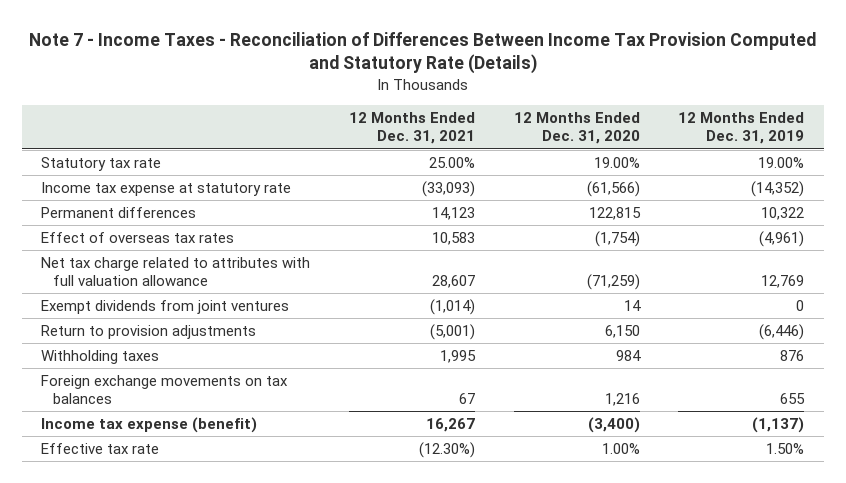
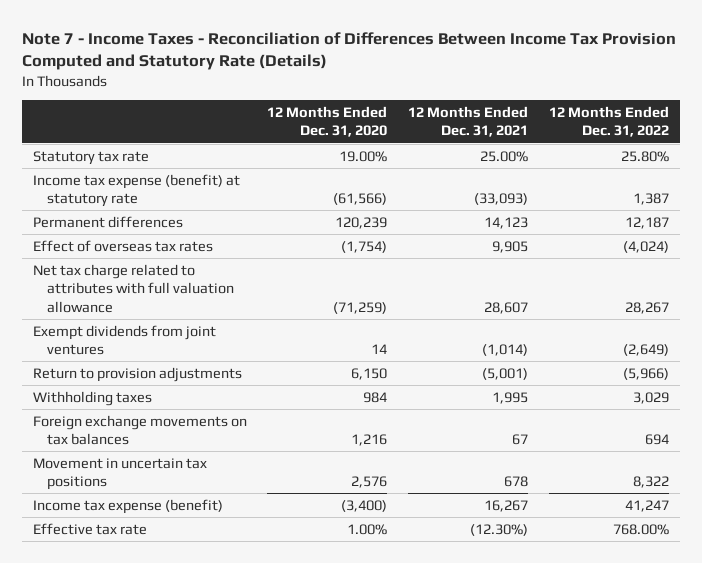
- | 12 Months Ended Dec. 31, 2021 | 12 Months Ended Dec. 31, 2020 | 12 Months Ended Dec. 31, 2019
+ | 12 Months Ended Dec. 31, 2020 | 12 Months Ended Dec. 31, 2021 | 12 Months Ended Dec. 31, 2022
- Income tax expense at statutory rate | (33,093) | (61,566) | (14,352)
- Permanent differences | 14,123 | 122,815 | 10,322
- Effect of overseas tax rates | 10,583 | (1,754) | (4,961)
+ Income tax expense (benefit) at statutory rate | (61,566) | (33,093) | 1,387
+ Permanent differences | 120,239 | 14,123 | 12,187
+ Effect of overseas tax rates | (1,754) | 9,905 | (4,024)
+ Movement in uncertain tax positions | 2,576 | 678 | 8,322

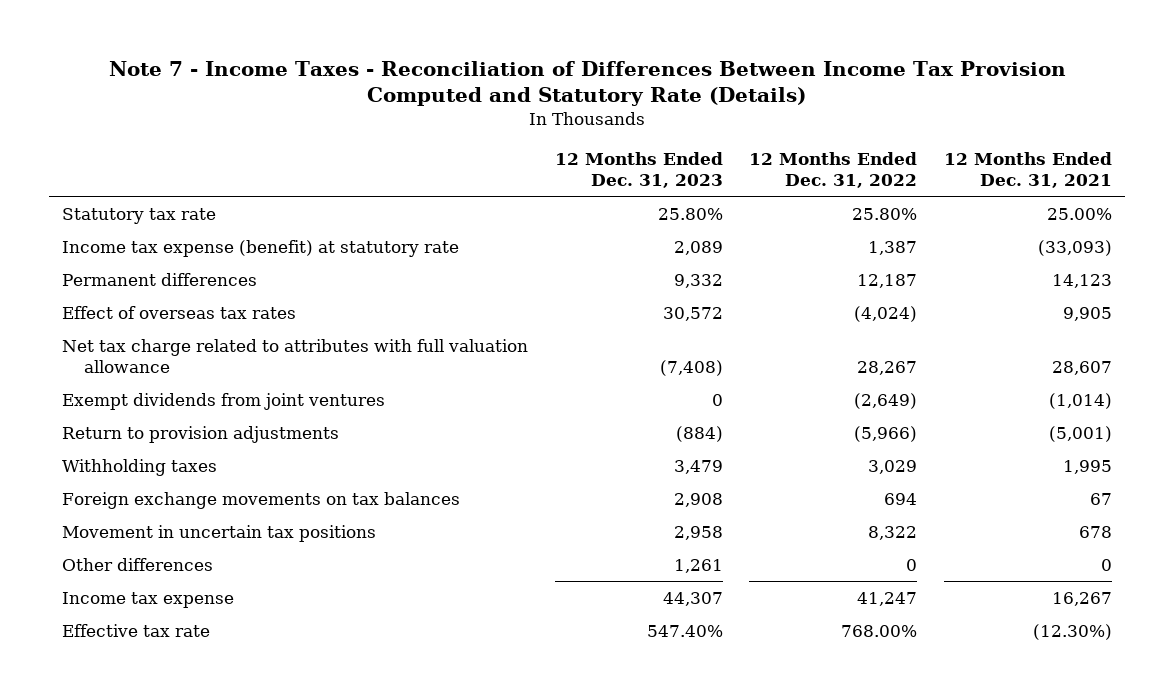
- | 12 Months Ended Dec. 31, 2020 | 12 Months Ended Dec. 31, 2021 | 12 Months Ended Dec. 31, 2022
+ | 12 Months Ended Dec. 31, 2023 | 12 Months Ended Dec. 31, 2022 | 12 Months Ended Dec. 31, 2021
- Income tax expense (benefit) | (3,400) | 16,267 | 41,247
+ Other differences | 1,261 | 0 | 0
+ Income tax expense | 44,307 | 41,247 | 16,267

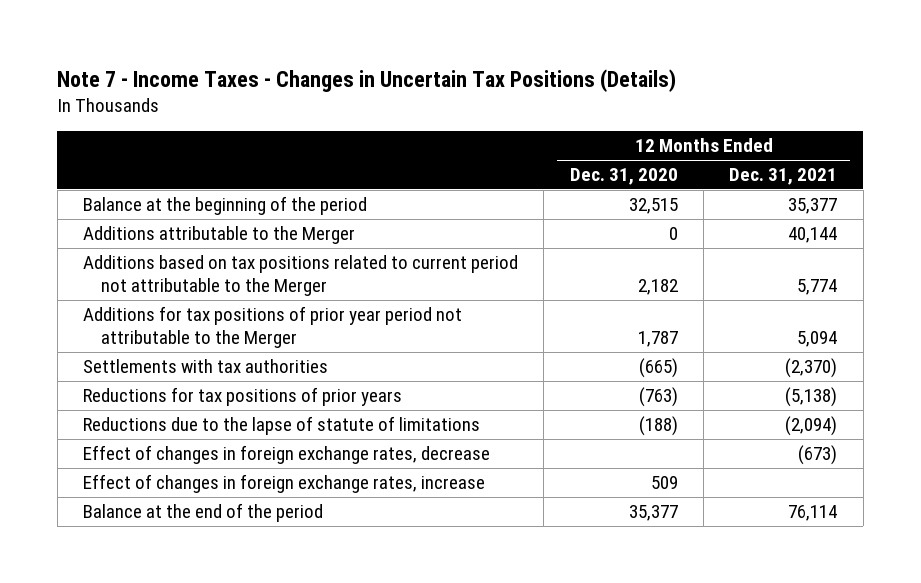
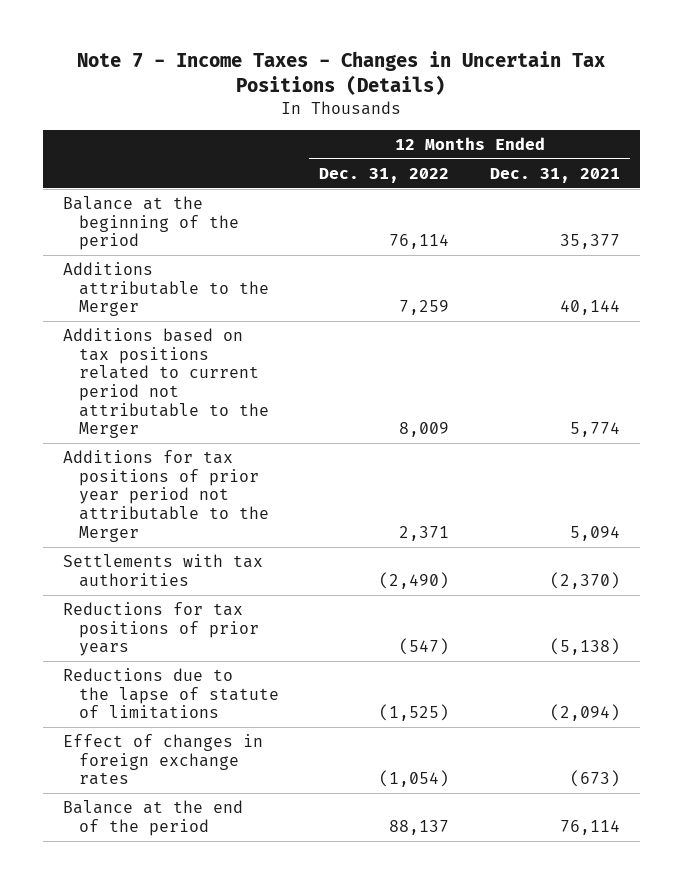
- | 12 Months Ended Dec. 31, 2020 | 12 Months Ended Dec. 31, 2021
+ | 12 Months Ended Dec. 31, 2022 | 12 Months Ended Dec. 31, 2021
- Effect of changes in foreign exchange rates, decrease | | (673)
- Effect of changes in foreign exchange rates, increase | 509 |
+ Effect of changes in foreign exchange rates | (1,054) | (673)

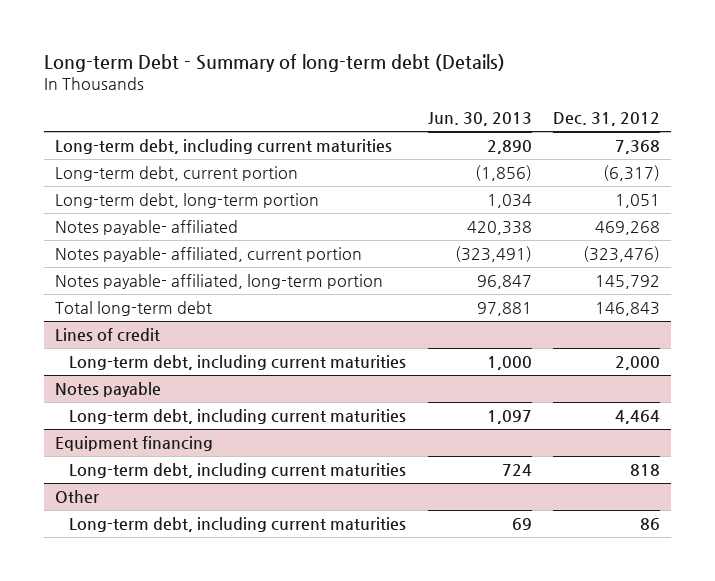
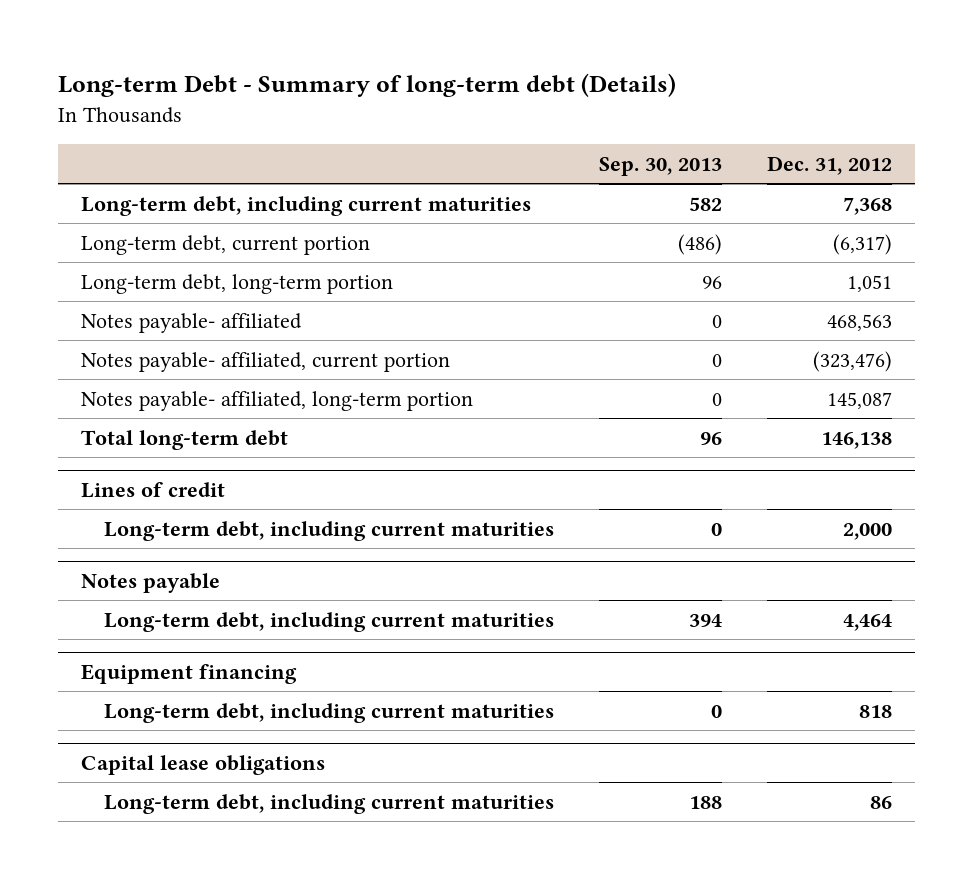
- | Jun. 30, 2013 | Dec. 31, 2012
+ | Sep. 30, 2013 | Dec. 31, 2012
- Notes payable- affiliated | 420,338 | 469,268
+ Notes payable- affiliated | 0 | 468,563
- Notes payable- affiliated, long-term portion | 96,847 | 145,792
- Total long-term debt | 97,881 | 146,843
+ Notes payable- affiliated, long-term portion | 0 | 145,087
+ Total long-term debt | 96 | 146,138
- Other
+ Capital lease obligations

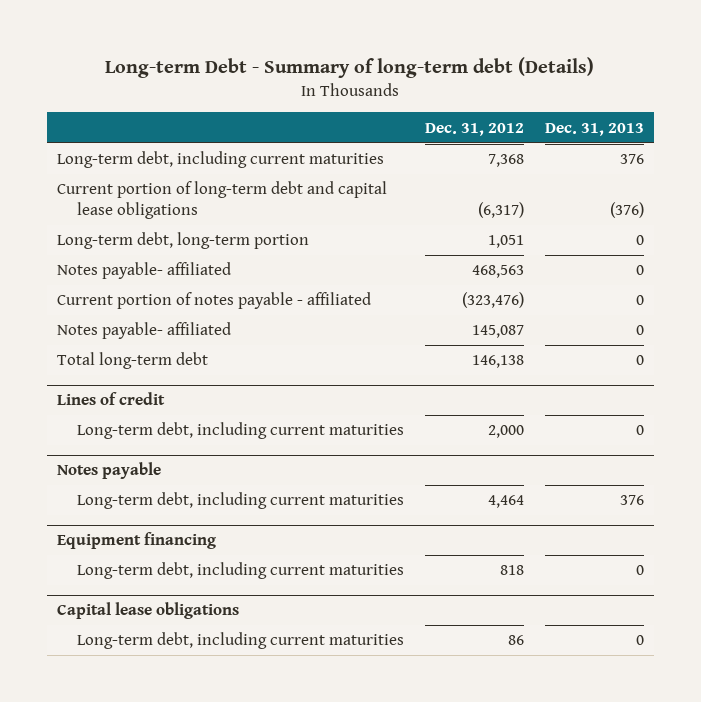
- | Sep. 30, 2013 | Dec. 31, 2012
+ | Dec. 31, 2012 | Dec. 31, 2013
- Long-term debt, current portion | (486) | (6,317)
+ Current portion of long-term debt and capital lease obligations | (6,317) | (376)
- Notes payable- affiliated, current portion | 0 | (323,476)
- Notes payable- affiliated, long-term portion | 0 | 145,087
+ Current portion of notes payable - affiliated | (323,476) | 0
+ Notes payable- affiliated | 145,087 | 0

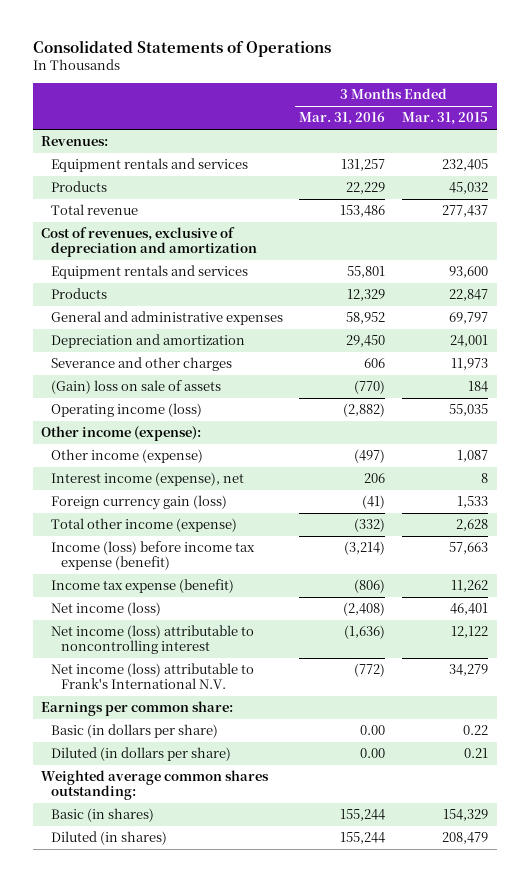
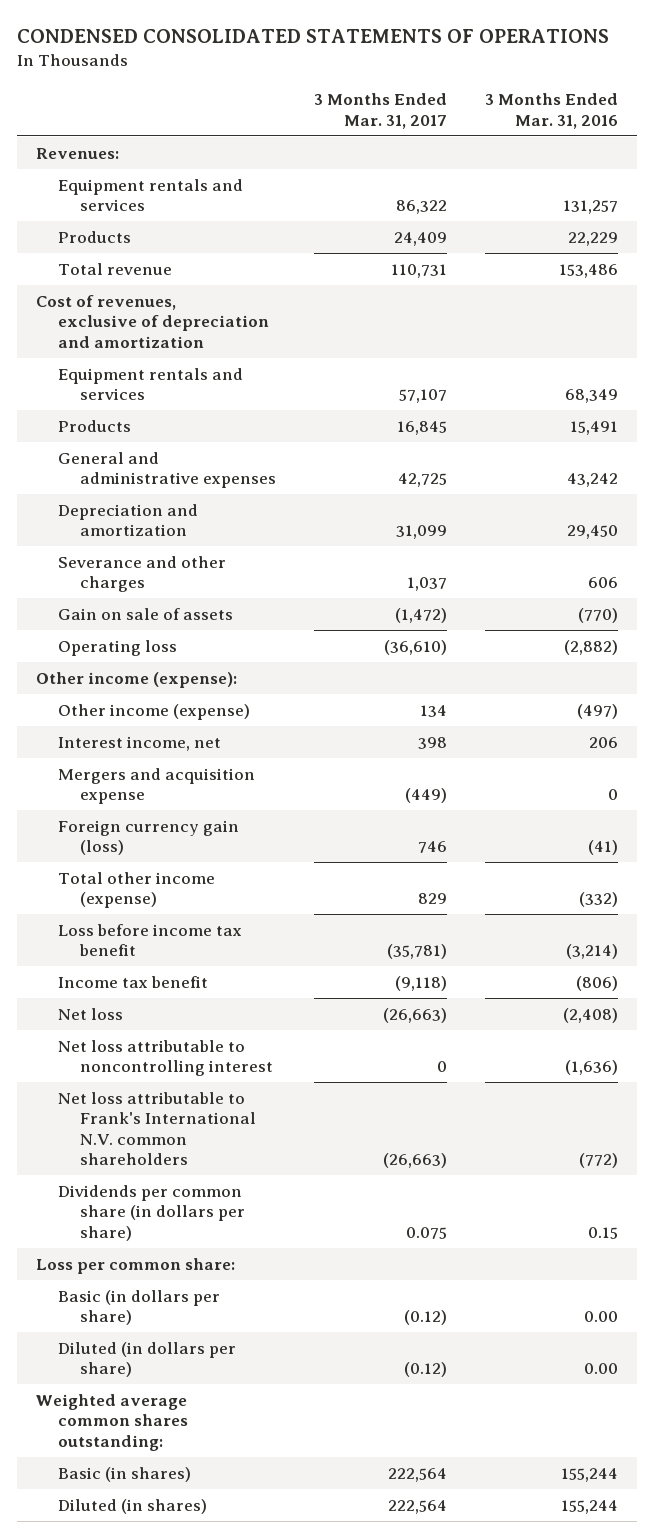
- Consolidated Statements of Operations
+ CONDENSED CONSOLIDATED STATEMENTS OF OPERATIONS
- | 3 Months Ended Mar. 31, 2016 | 3 Months Ended Mar. 31, 2015
+ | 3 Months Ended Mar. 31, 2017 | 3 Months Ended Mar. 31, 2016
- Equipment rentals and services | 55,801 | 93,600
- Products | 12,329 | 22,847
- General and administrative expenses | 58,952 | 69,797
+ Equipment rentals and services | 57,107 | 68,349
+ Products | 16,845 | 15,491
+ General and administrative expenses | 42,725 | 43,242
- (Gain) loss on sale of assets | (770) | 184
- Operating income (loss) | (2,882) | 55,035
+ Gain on sale of assets | (1,472) | (770)
+ Operating loss | (36,610) | (2,882)
- Interest income (expense), net | 206 | 8
+ Interest income, net | 398 | 206
+ Mergers and acquisition expense | (449) | 0
- Income (loss) before income tax expense (benefit) | (3,214) | 57,663
- Income tax expense (benefit) | (806) | 11,262
- Net income (loss) | (2,408) | 46,401
- Net income (loss) attributable to noncontrolling interest | (1,636) | 12,122
- Net income (loss) attributable to Frank's International N.V. | (772) | 34,279
- Earnings per common share:
+ Loss before income tax benefit | (35,781) | (3,214)
+ Income tax benefit | (9,118) | (806)
+ Net loss | (26,663) | (2,408)
+ Net loss attributable to noncontrolling interest | 0 | (1,636)
+ Net loss attributable to Frank's International N.V. common shareholders | (26,663) | (772)
+ Dividends per common share (in dollars per share) | 0.075 | 0.15
+ Loss per common share:

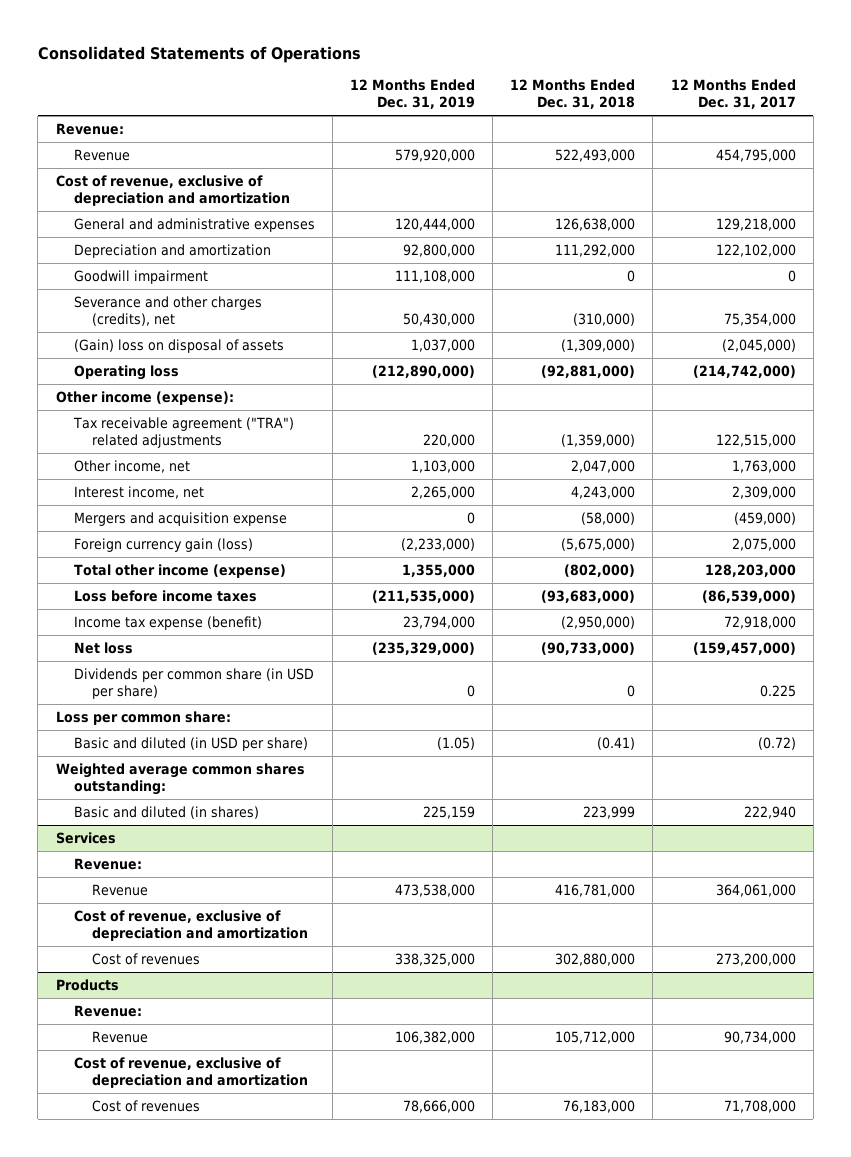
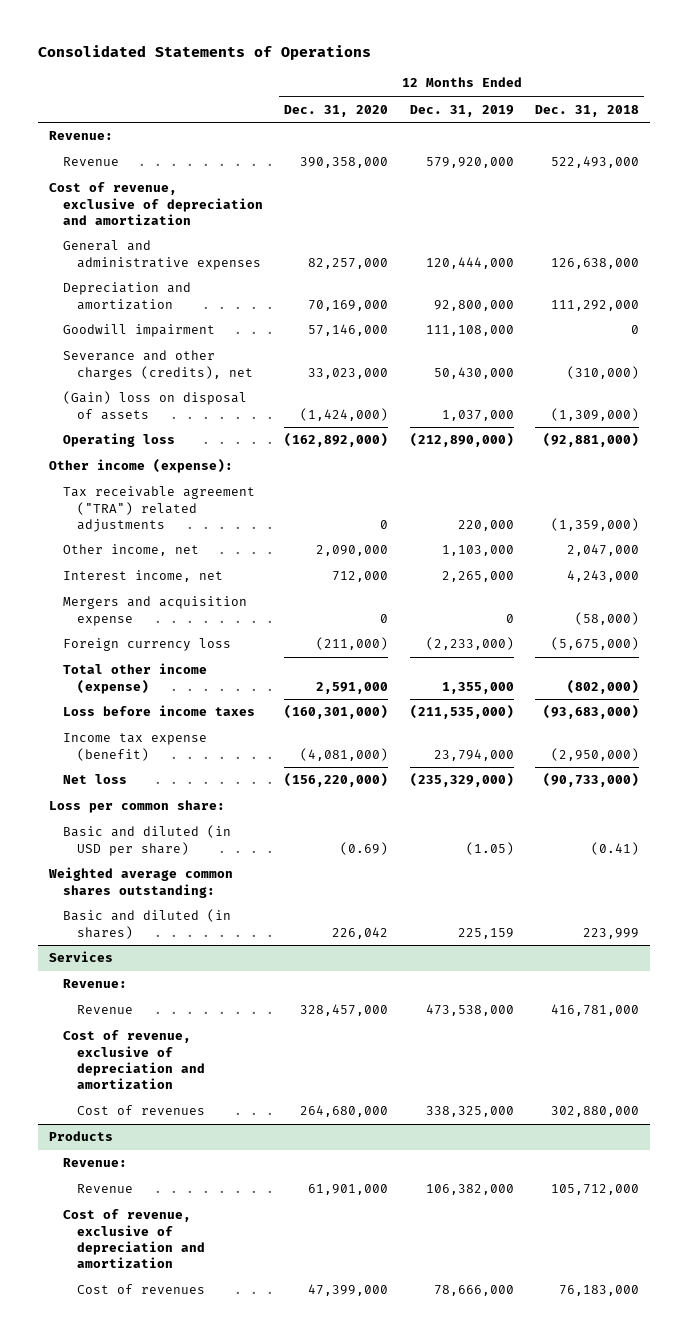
- | 12 Months Ended Dec. 31, 2019 | 12 Months Ended Dec. 31, 2018 | 12 Months Ended Dec. 31, 2017
+ | 12 Months Ended Dec. 31, 2020 | 12 Months Ended Dec. 31, 2019 | 12 Months Ended Dec. 31, 2018
- Foreign currency gain (loss) | (2,233,000) | (5,675,000) | 2,075,000
+ Foreign currency loss | (211,000) | (2,233,000) | (5,675,000)
- Dividends per common share (in USD per share) | 0 | 0 | 0.225

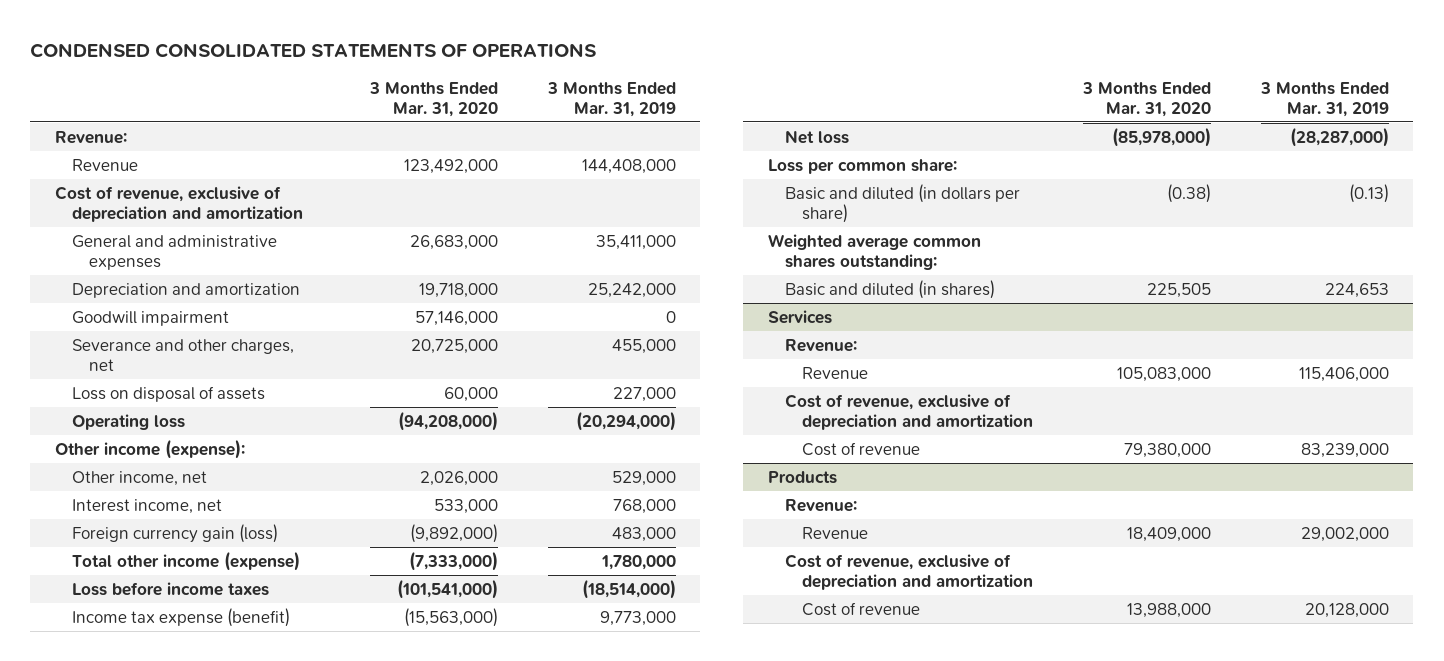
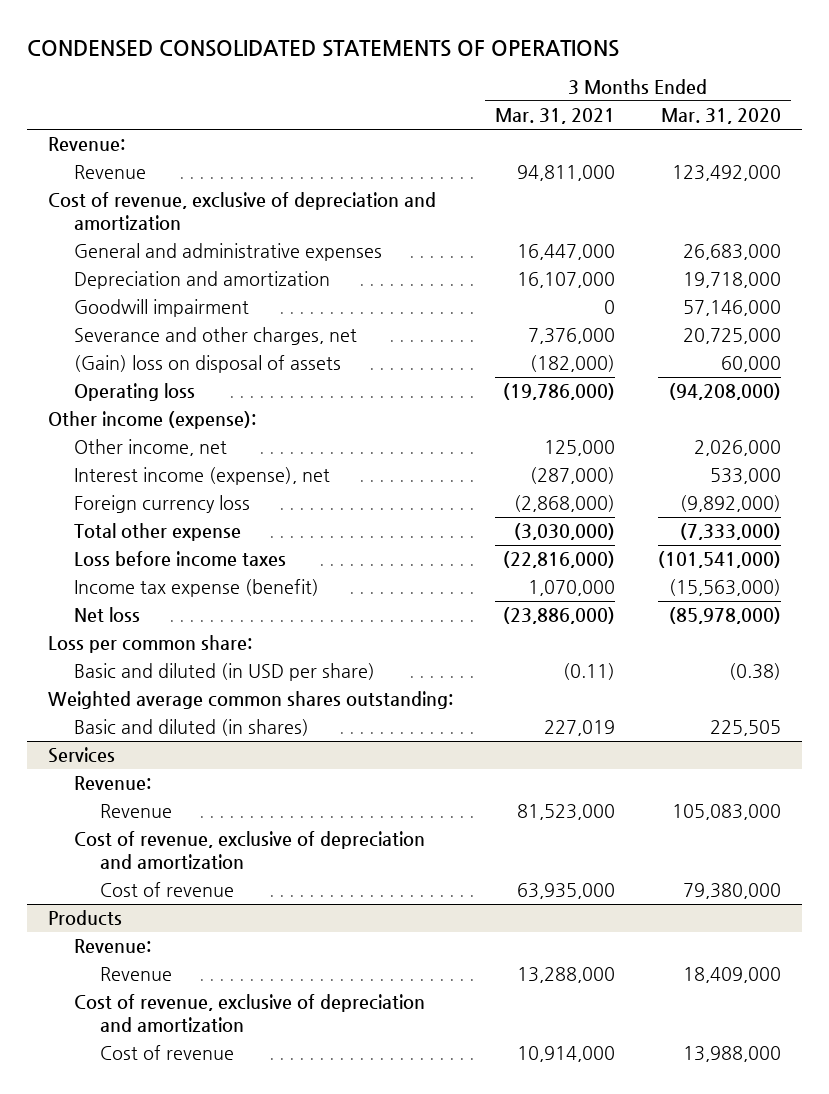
- | 3 Months Ended Mar. 31, 2020 | 3 Months Ended Mar. 31, 2019
+ | 3 Months Ended Mar. 31, 2021 | 3 Months Ended Mar. 31, 2020
- Loss on disposal of assets | 60,000 | 227,000
+ (Gain) loss on disposal of assets | (182,000) | 60,000
- Interest income, net | 533,000 | 768,000
- Foreign currency gain (loss) | (9,892,000) | 483,000
- Total other income (expense) | (7,333,000) | 1,780,000
+ Interest income (expense), net | (287,000) | 533,000
+ Foreign currency loss | (2,868,000) | (9,892,000)
+ Total other expense | (3,030,000) | (7,333,000)
- Basic and diluted (in dollars per share) | (0.38) | (0.13)
+ Basic and diluted (in USD per share) | (0.11) | (0.38)

